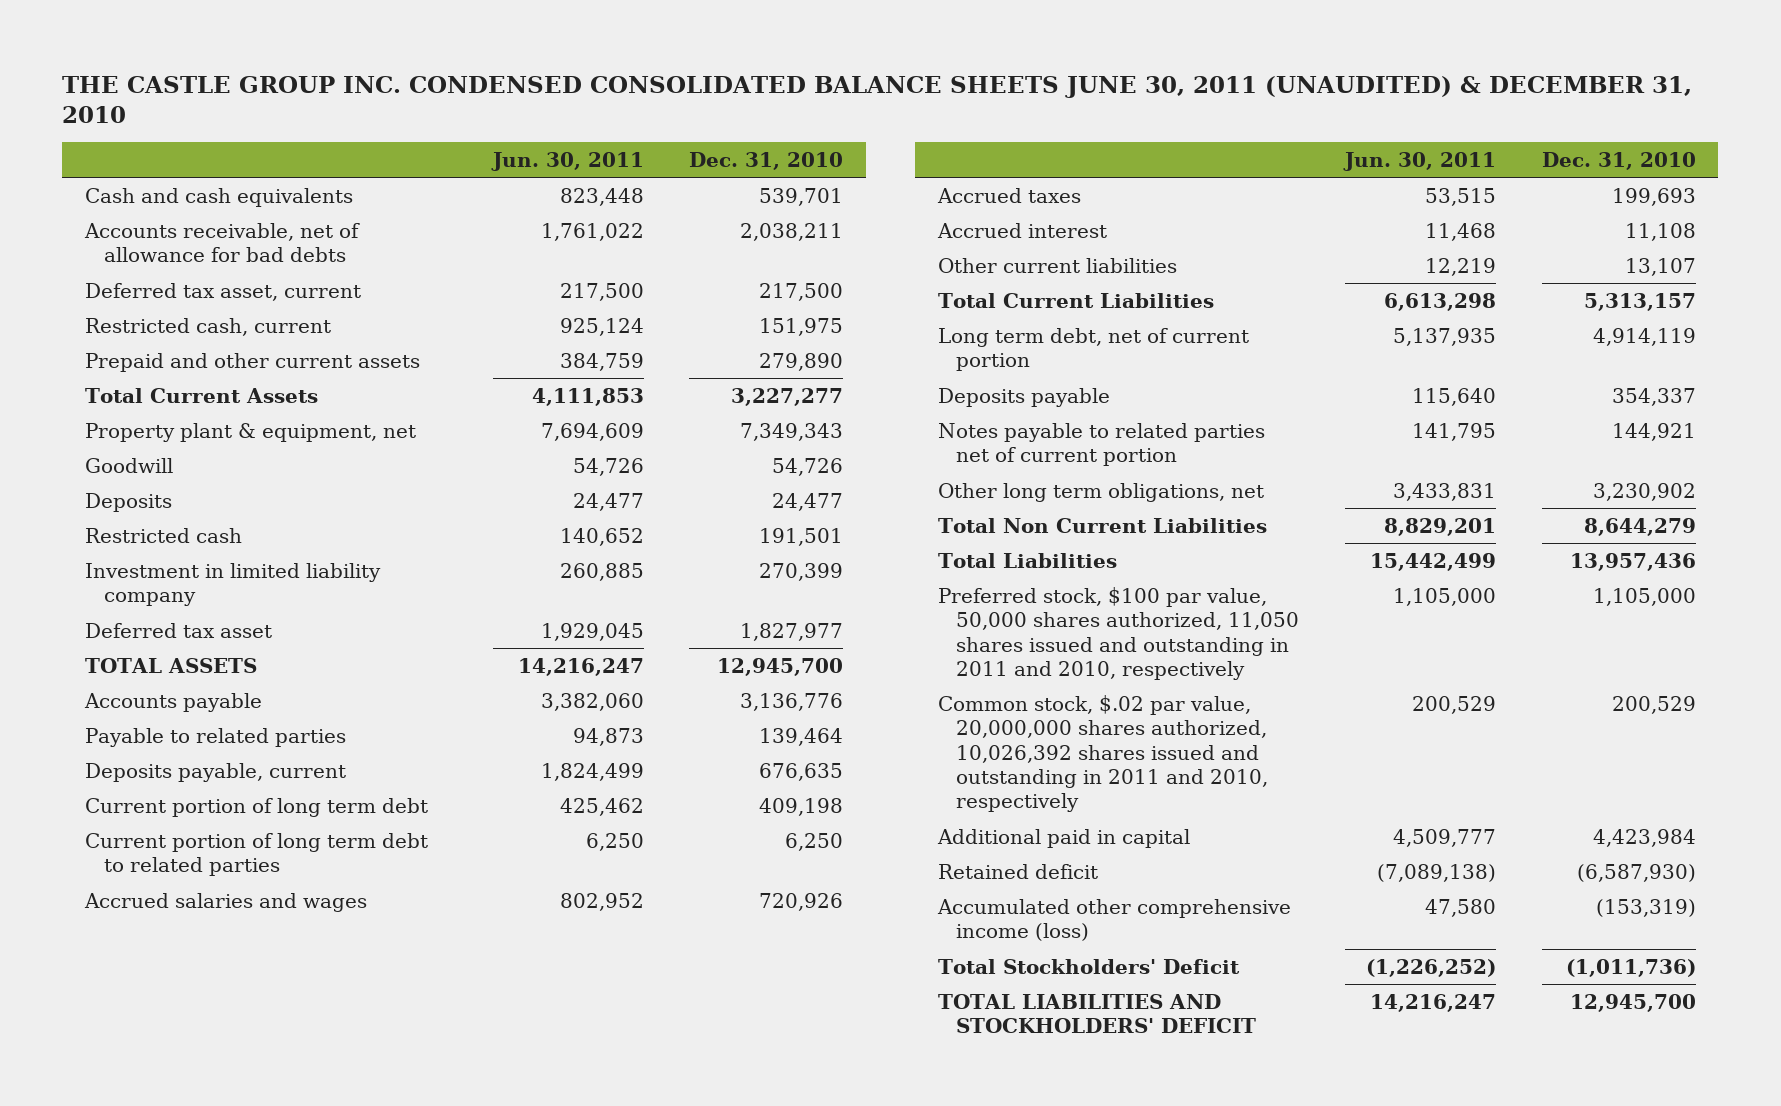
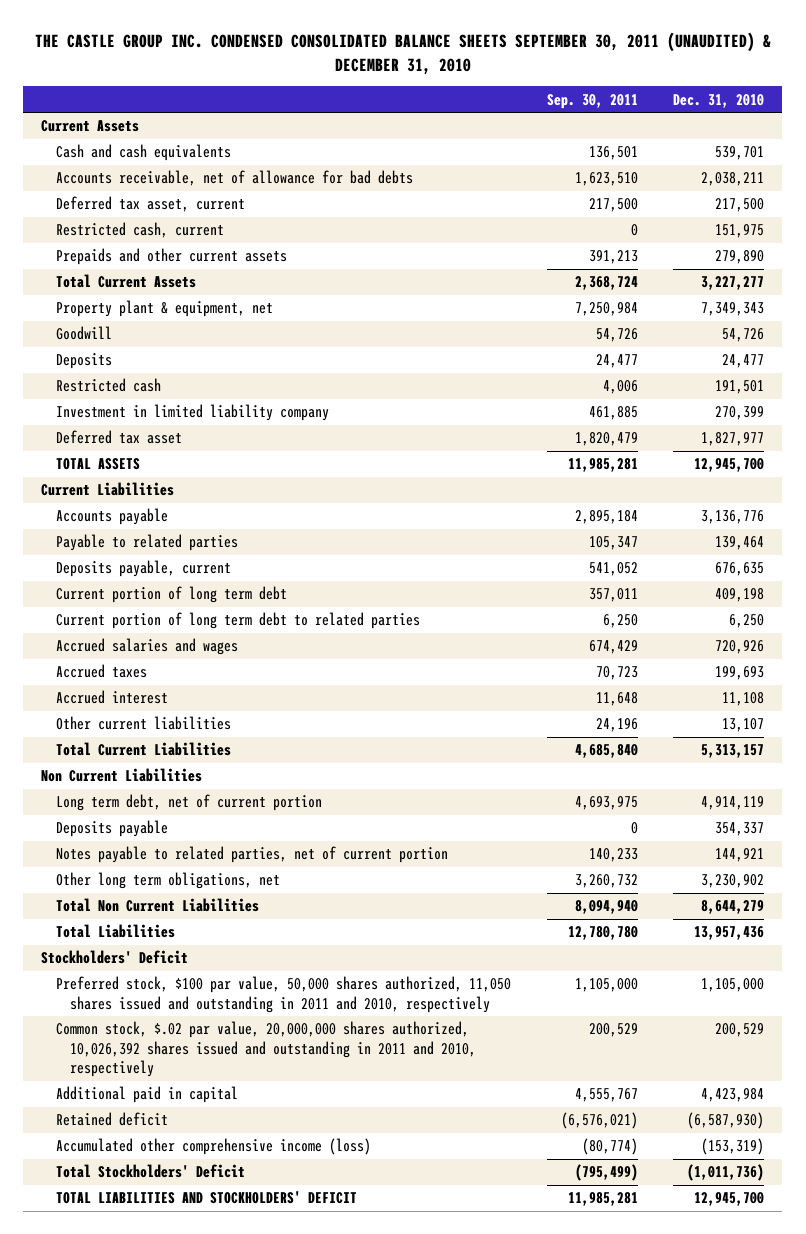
- THE CASTLE GROUP INC. CONDENSED CONSOLIDATED BALANCE SHEETS JUNE 30, 2011 (UNAUDITED) & DECEMBER 31, 2010
+ THE CASTLE GROUP INC. CONDENSED CONSOLIDATED BALANCE SHEETS SEPTEMBER 30, 2011 (UNAUDITED) & DECEMBER 31, 2010
- | Jun. 30, 2011 | Dec. 31, 2010
+ | Sep. 30, 2011 | Dec. 31, 2010
+ Current Assets
- Prepaid and other current assets | 384,759 | 279,890
+ Prepaids and other current assets | 391,213 | 279,890
+ Current Liabilities
+ Non Current Liabilities
- Notes payable to related parties net of current portion | 141,795 | 144,921
+ Notes payable to related parties, net of current portion | 140,233 | 144,921
+ Stockholders' Deficit

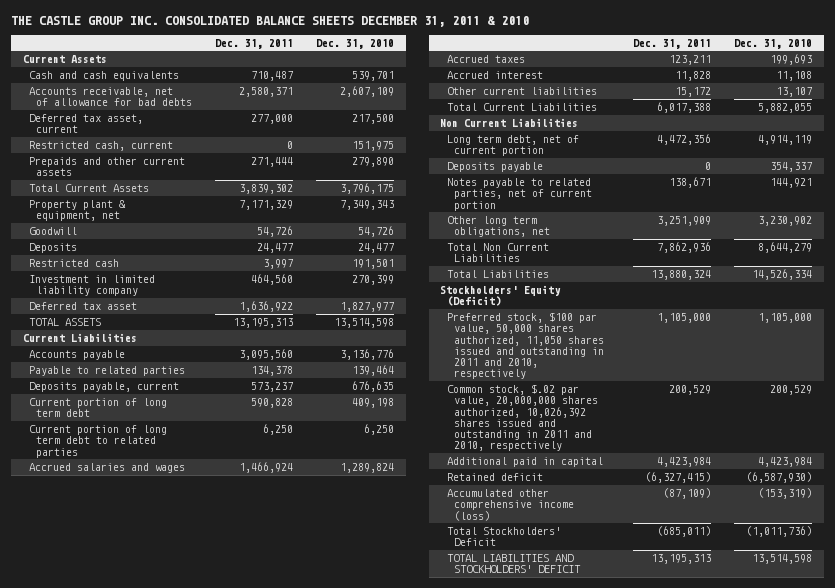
- THE CASTLE GROUP INC. CONDENSED CONSOLIDATED BALANCE SHEETS SEPTEMBER 30, 2011 (UNAUDITED) & DECEMBER 31, 2010
+ THE CASTLE GROUP INC. CONSOLIDATED BALANCE SHEETS DECEMBER 31, 2011 & 2010
- | Sep. 30, 2011 | Dec. 31, 2010
+ | Dec. 31, 2011 | Dec. 31, 2010
- Accounts receivable, net of allowance for bad debts | 1,623,510 | 2,038,211
+ Accounts receivable, net of allowance for bad debts | 2,580,371 | 2,607,109
- Total Current Assets | 2,368,724 | 3,227,277
+ Total Current Assets | 3,839,302 | 3,796,175
- TOTAL ASSETS | 11,985,281 | 12,945,700
+ TOTAL ASSETS | 13,195,313 | 13,514,598
- Accrued salaries and wages | 674,429 | 720,926
+ Accrued salaries and wages | 1,466,924 | 1,289,824
- Total Current Liabilities | 4,685,840 | 5,313,157
+ Total Current Liabilities | 6,017,388 | 5,882,055
- Total Liabilities | 12,780,780 | 13,957,436
- Stockholders' Deficit
+ Total Liabilities | 13,880,324 | 14,526,334
+ Stockholders' Equity (Deficit)
- TOTAL LIABILITIES AND STOCKHOLDERS' DEFICIT | 11,985,281 | 12,945,700
+ TOTAL LIABILITIES AND STOCKHOLDERS' DEFICIT | 13,195,313 | 13,514,598

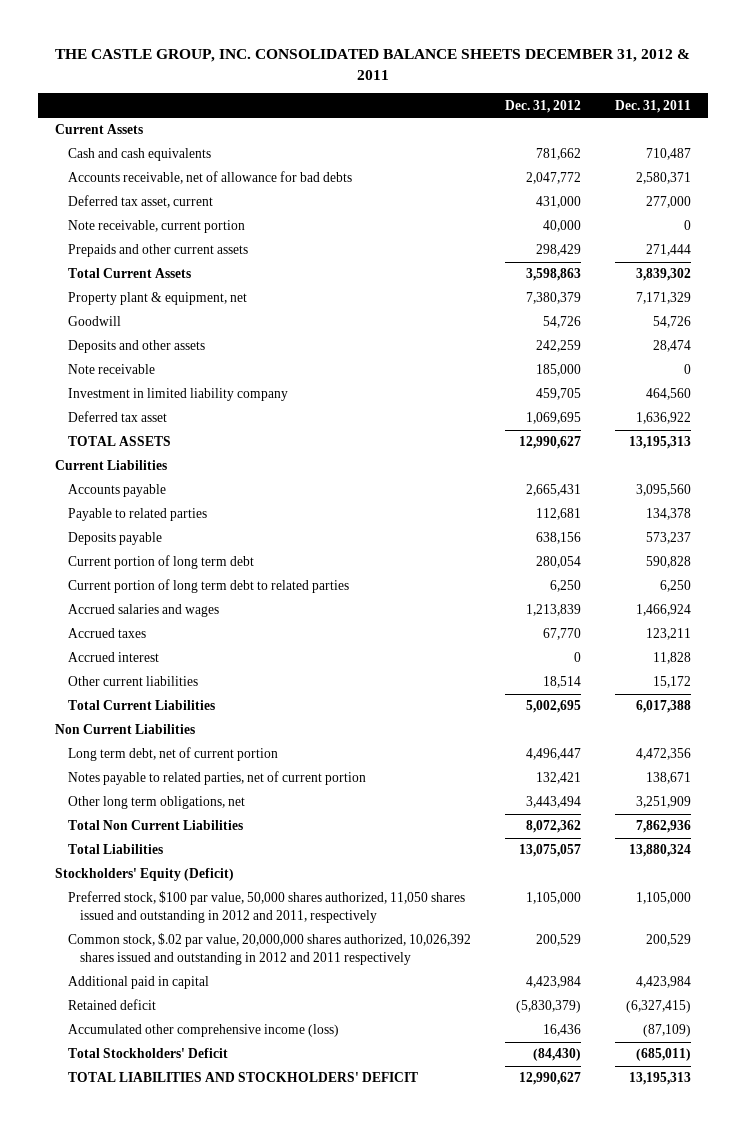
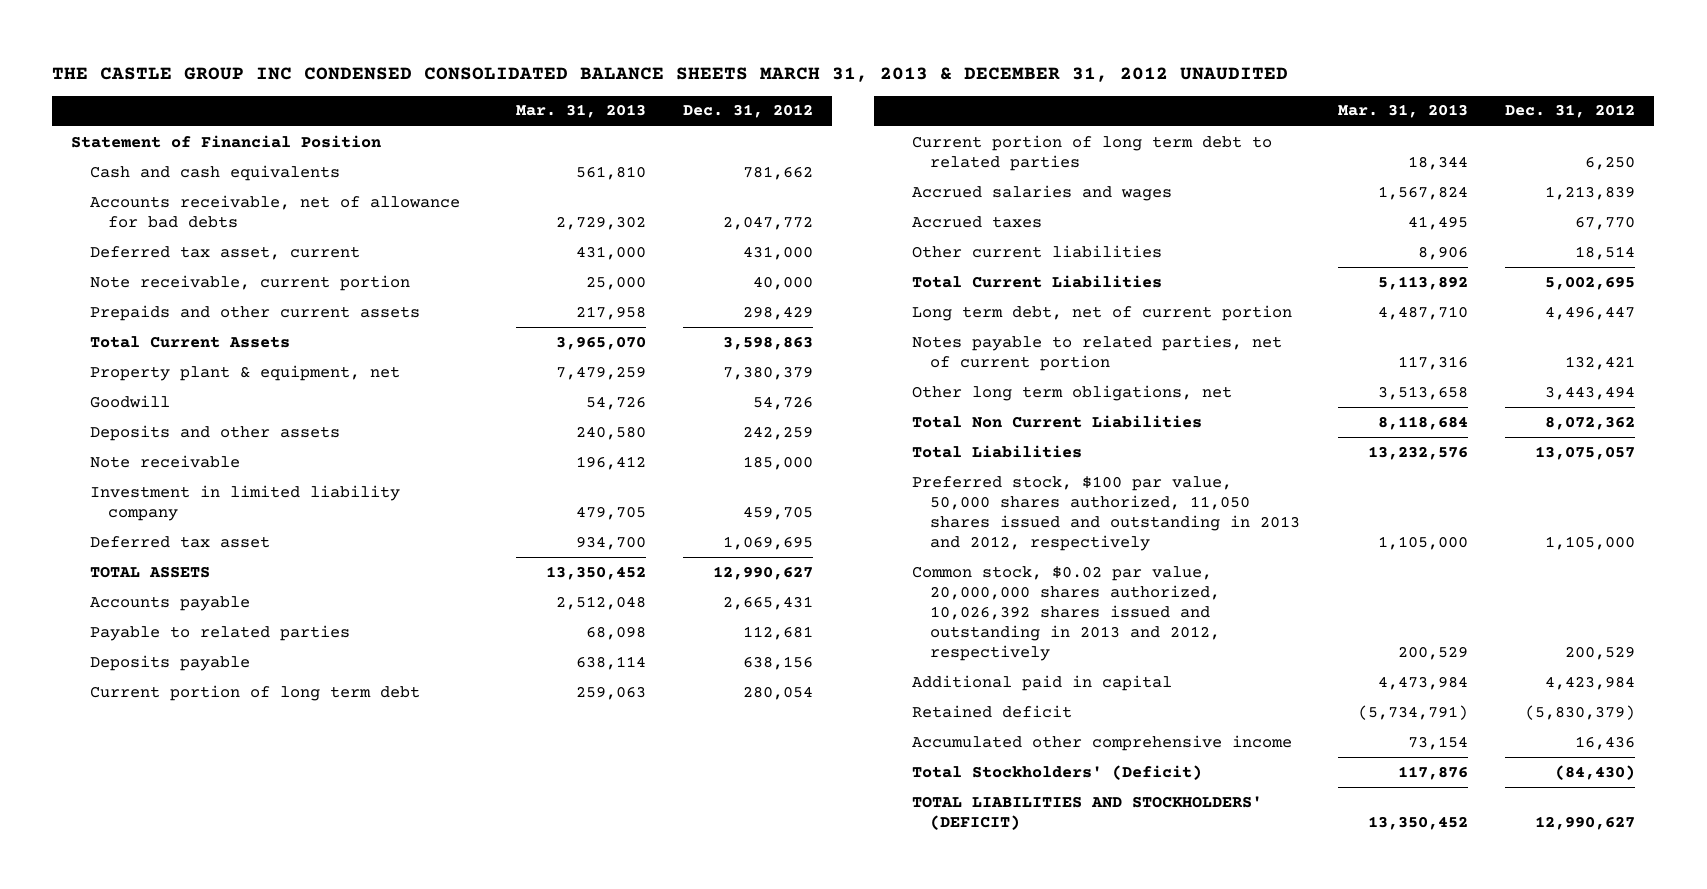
- THE CASTLE GROUP, INC. CONSOLIDATED BALANCE SHEETS DECEMBER 31, 2012 & 2011
+ THE CASTLE GROUP INC CONDENSED CONSOLIDATED BALANCE SHEETS MARCH 31, 2013 & DECEMBER 31, 2012 UNAUDITED
- | Dec. 31, 2012 | Dec. 31, 2011
+ | Mar. 31, 2013 | Dec. 31, 2012
- Current Assets
+ Statement of Financial Position
- Current Liabilities
- Accrued interest | 0 | 11,828
- Non Current Liabilities
- Stockholders' Equity (Deficit)
- Preferred stock, $100 par value, 50,000 shares authorized, 11,050 shares issued and outstanding in 2012 and 2011, respectively | 1,105,000 | 1,105,000
- Common stock, $.02 par value, 20,000,000 shares authorized, 10,026,392 shares issued and outstanding in 2012 and 2011 respectively | 200,529 | 200,529
+ Preferred stock, $100 par value, 50,000 shares authorized, 11,050 shares issued and outstanding in 2013 and 2012, respectively | 1,105,000 | 1,105,000
+ Common stock, $0.02 par value, 20,000,000 shares authorized, 10,026,392 shares issued and outstanding in 2013 and 2012, respectively | 200,529 | 200,529
- Accumulated other comprehensive income (loss) | 16,436 | (87,109)
- Total Stockholders' Deficit | (84,430) | (685,011)
- TOTAL LIABILITIES AND STOCKHOLDERS' DEFICIT | 12,990,627 | 13,195,313
+ Accumulated other comprehensive income | 73,154 | 16,436
+ Total Stockholders' (Deficit) | 117,876 | (84,430)
+ TOTAL LIABILITIES AND STOCKHOLDERS' (DEFICIT) | 13,350,452 | 12,990,627

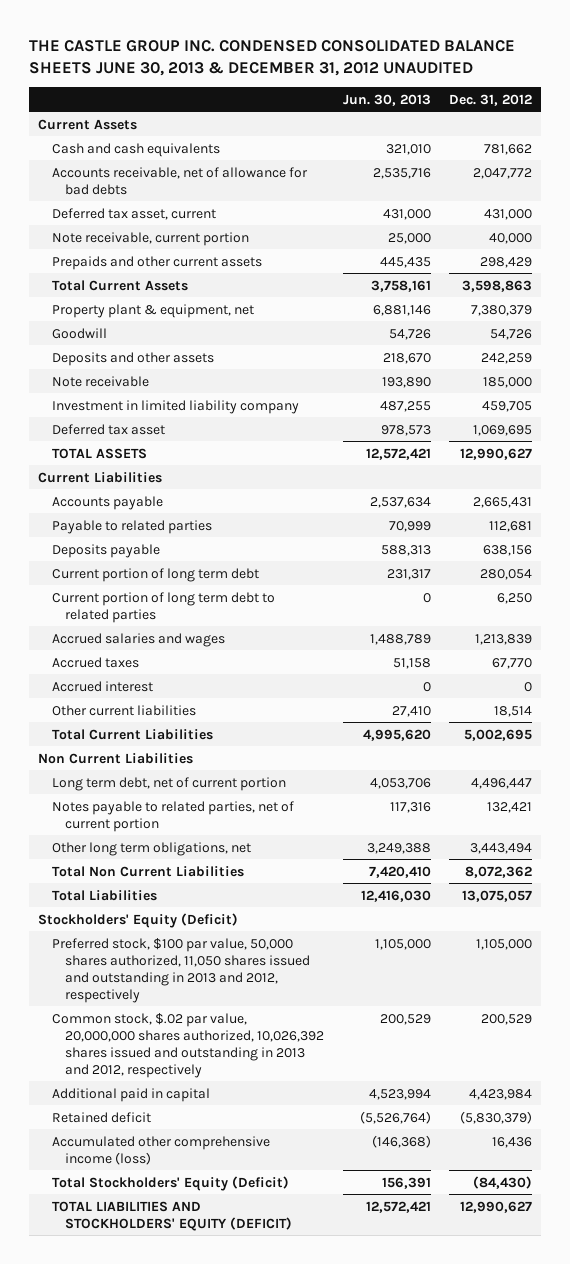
- THE CASTLE GROUP INC CONDENSED CONSOLIDATED BALANCE SHEETS MARCH 31, 2013 & DECEMBER 31, 2012 UNAUDITED
+ THE CASTLE GROUP INC. CONDENSED CONSOLIDATED BALANCE SHEETS JUNE 30, 2013 & DECEMBER 31, 2012 UNAUDITED
- | Mar. 31, 2013 | Dec. 31, 2012
+ | Jun. 30, 2013 | Dec. 31, 2012
- Statement of Financial Position
+ Current Assets
+ Current Liabilities
+ Accrued interest | 0 | 0
+ Non Current Liabilities
+ Stockholders' Equity (Deficit)
- Common stock, $0.02 par value, 20,000,000 shares authorized, 10,026,392 shares issued and outstanding in 2013 and 2012, respectively | 200,529 | 200,529
+ Common stock, $.02 par value, 20,000,000 shares authorized, 10,026,392 shares issued and outstanding in 2013 and 2012, respectively | 200,529 | 200,529
- Accumulated other comprehensive income | 73,154 | 16,436
- Total Stockholders' (Deficit) | 117,876 | (84,430)
- TOTAL LIABILITIES AND STOCKHOLDERS' (DEFICIT) | 13,350,452 | 12,990,627
+ Accumulated other comprehensive income (loss) | (146,368) | 16,436
+ Total Stockholders' Equity (Deficit) | 156,391 | (84,430)
+ TOTAL LIABILITIES AND STOCKHOLDERS' EQUITY (DEFICIT) | 12,572,421 | 12,990,627

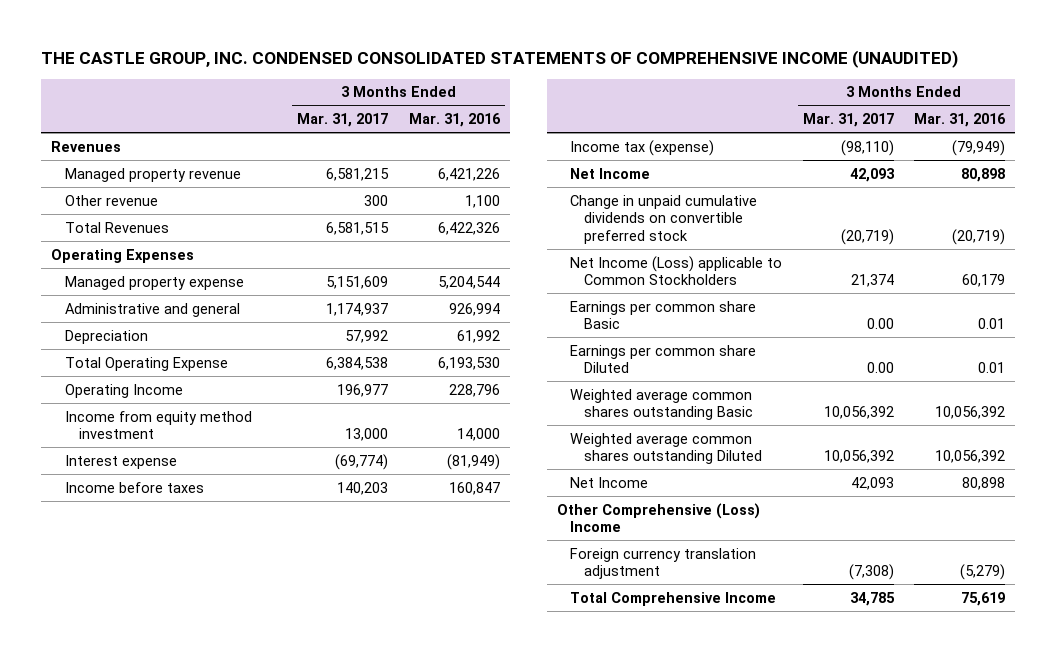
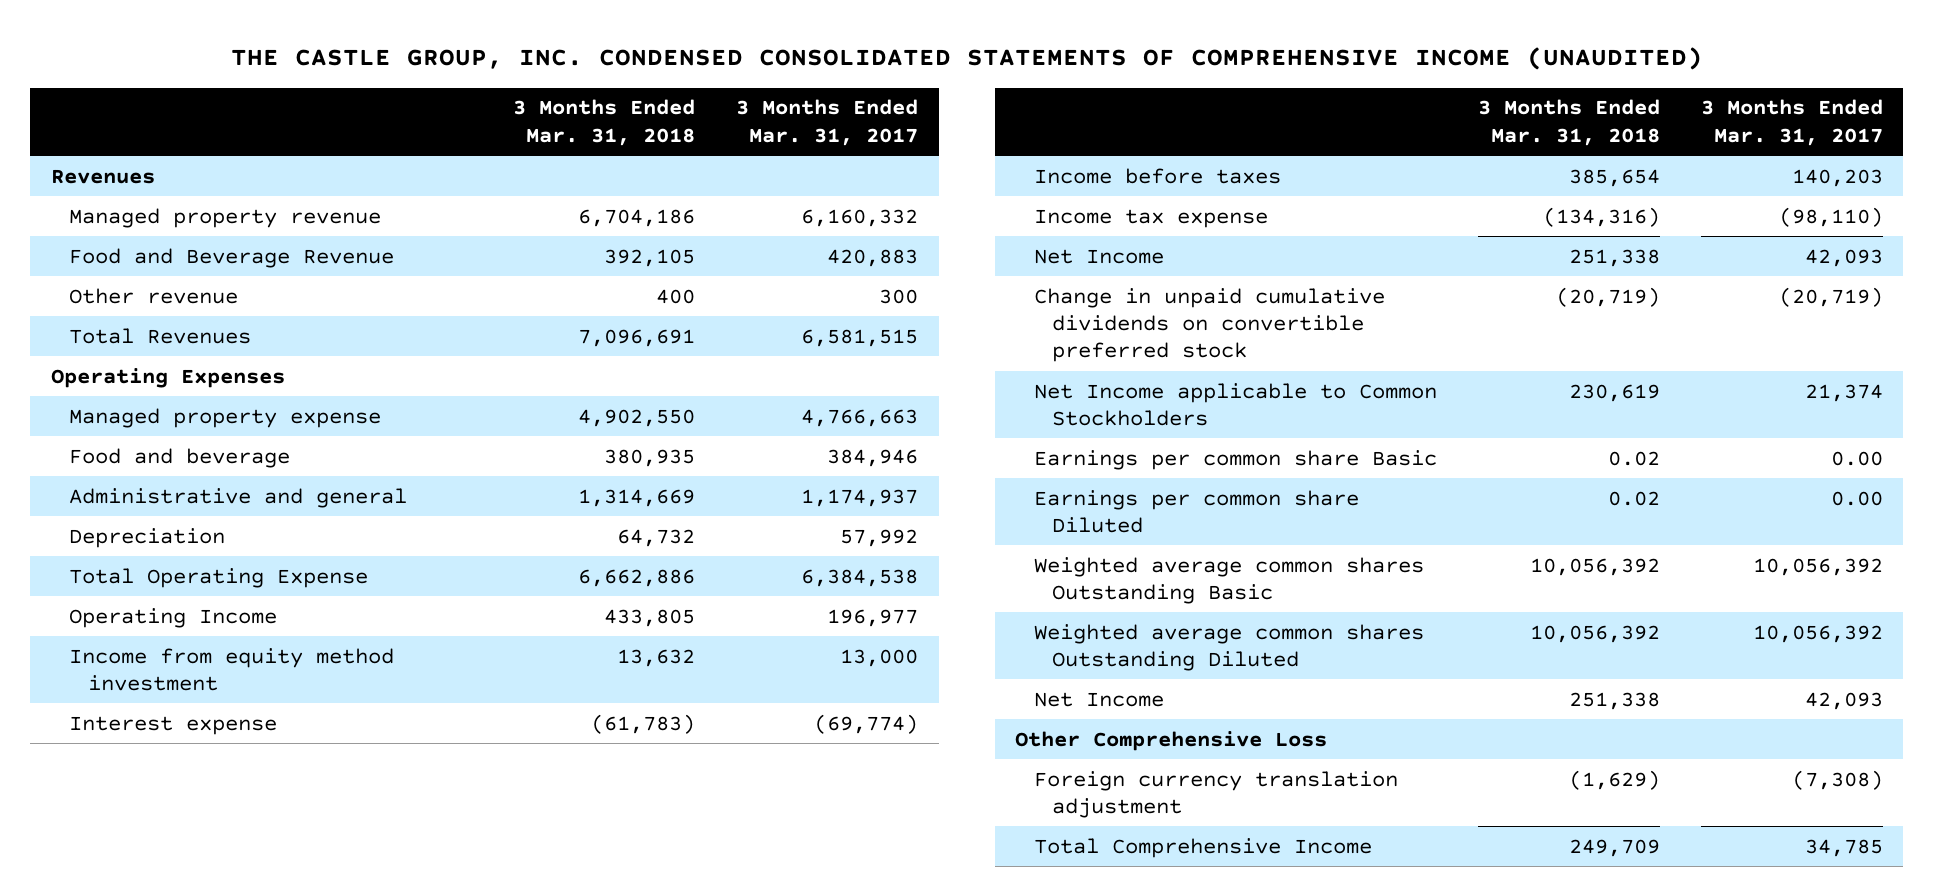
- | 3 Months Ended Mar. 31, 2017 | 3 Months Ended Mar. 31, 2016
+ | 3 Months Ended Mar. 31, 2018 | 3 Months Ended Mar. 31, 2017
- Managed property revenue | 6,581,215 | 6,421,226
+ Managed property revenue | 6,704,186 | 6,160,332
+ Food and Beverage Revenue | 392,105 | 420,883
- Managed property expense | 5,151,609 | 5,204,544
+ Managed property expense | 4,902,550 | 4,766,663
+ Food and beverage | 380,935 | 384,946
- Income tax (expense) | (98,110) | (79,949)
+ Income tax expense | (134,316) | (98,110)
- Net Income (Loss) applicable to Common Stockholders | 21,374 | 60,179
+ Net Income applicable to Common Stockholders | 230,619 | 21,374
- Weighted average common shares outstanding Basic | 10,056,392 | 10,056,392
- Weighted average common shares outstanding Diluted | 10,056,392 | 10,056,392
+ Weighted average common shares Outstanding Basic | 10,056,392 | 10,056,392
+ Weighted average common shares Outstanding Diluted | 10,056,392 | 10,056,392
- Other Comprehensive (Loss) Income
+ Other Comprehensive Loss

